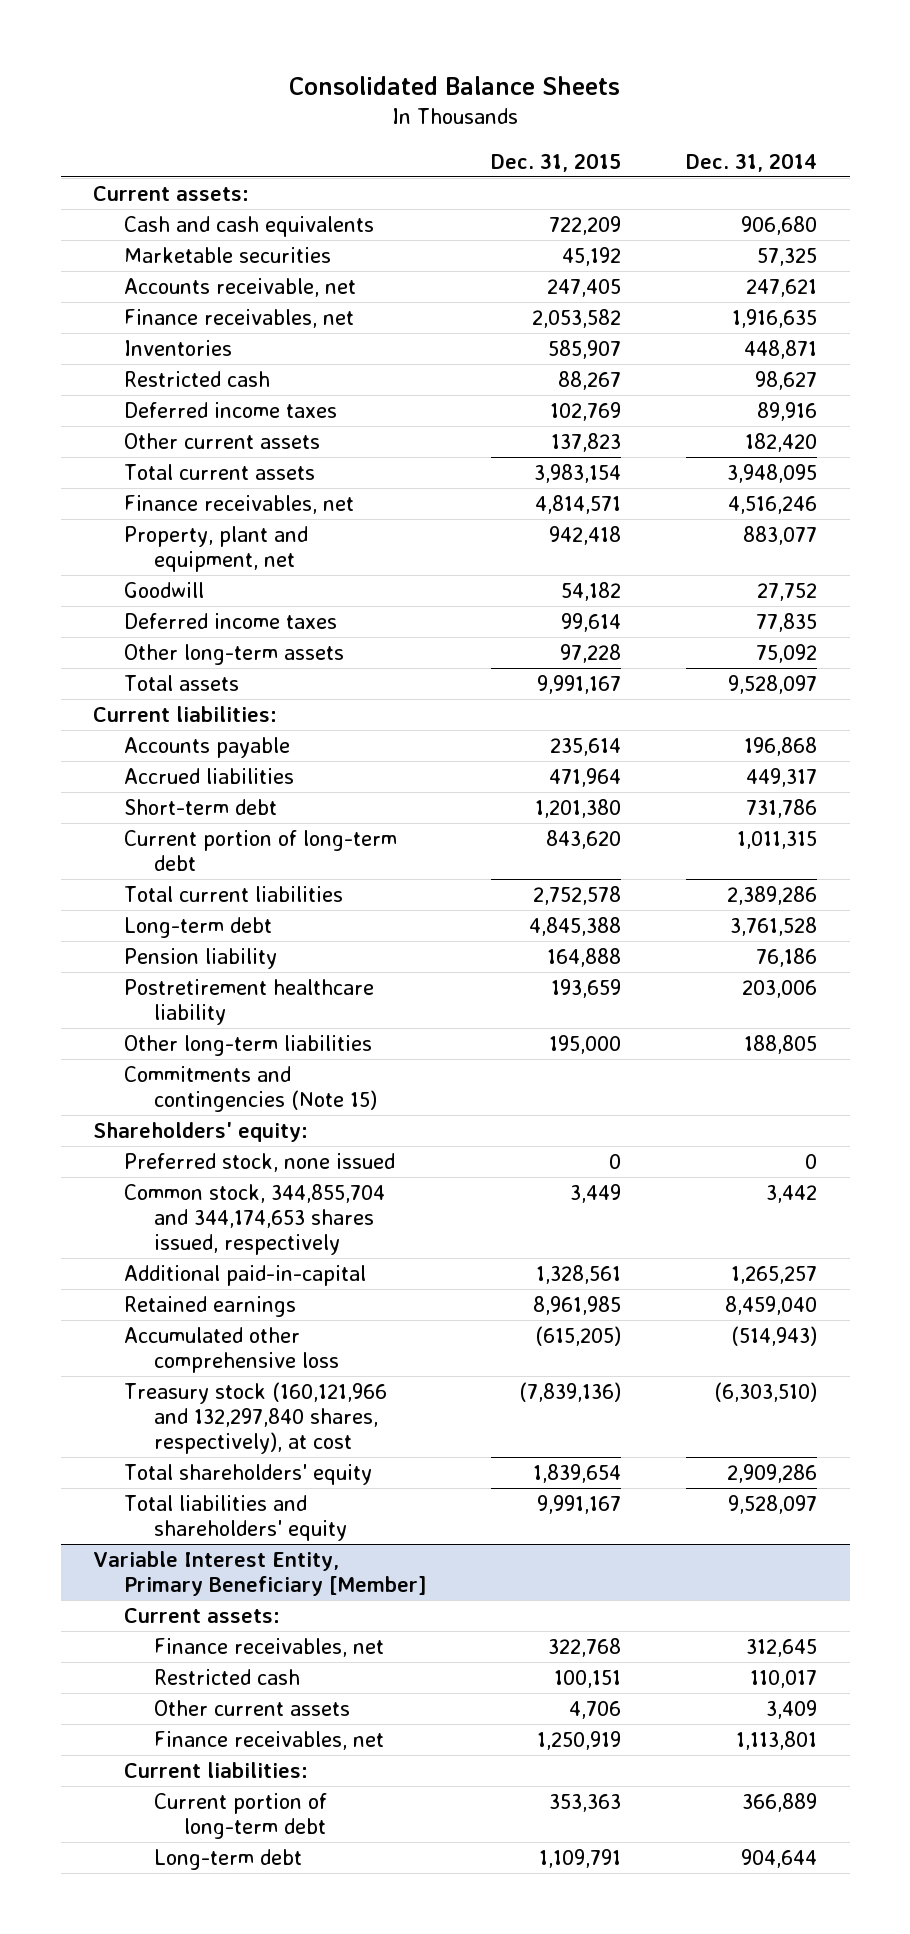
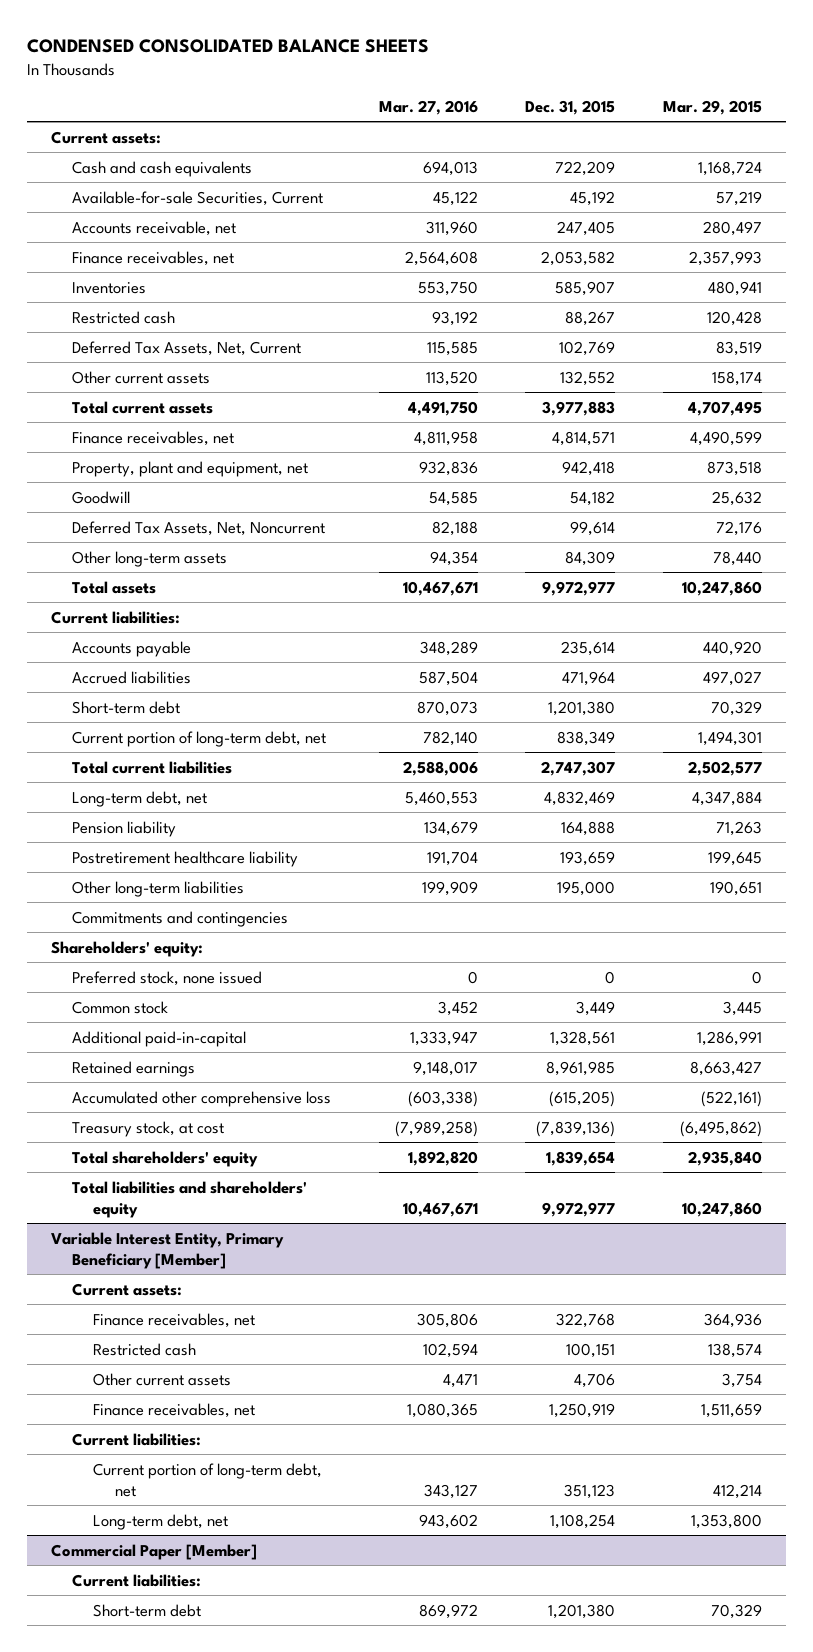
- Consolidated Balance Sheets
+ CONDENSED CONSOLIDATED BALANCE SHEETS
- | Dec. 31, 2015 | Dec. 31, 2014
+ | Mar. 27, 2016 | Dec. 31, 2015 | Mar. 29, 2015
- Marketable securities | 45,192 | 57,325
+ Available-for-sale Securities, Current | 45,122 | 45,192 | 57,219
- Deferred income taxes | 102,769 | 89,916
- Other current assets | 137,823 | 182,420
- Total current assets | 3,983,154 | 3,948,095
+ Deferred Tax Assets, Net, Current | 115,585 | 102,769 | 83,519
+ Other current assets | 113,520 | 132,552 | 158,174
+ Total current assets | 4,491,750 | 3,977,883 | 4,707,495
- Deferred income taxes | 99,614 | 77,835
- Other long-term assets | 97,228 | 75,092
- Total assets | 9,991,167 | 9,528,097
+ Deferred Tax Assets, Net, Noncurrent | 82,188 | 99,614 | 72,176
+ Other long-term assets | 94,354 | 84,309 | 78,440
+ Total assets | 10,467,671 | 9,972,977 | 10,247,860
- Current portion of long-term debt | 843,620 | 1,011,315
- Total current liabilities | 2,752,578 | 2,389,286
- Long-term debt | 4,845,388 | 3,761,528
+ Current portion of long-term debt, net | 782,140 | 838,349 | 1,494,301
+ Total current liabilities | 2,588,006 | 2,747,307 | 2,502,577
+ Long-term debt, net | 5,460,553 | 4,832,469 | 4,347,884
- Commitments and contingencies (Note 15)
+ Commitments and contingencies
- Common stock, 344,855,704 and 344,174,653 shares issued, respectively | 3,449 | 3,442
+ Common stock | 3,452 | 3,449 | 3,445
- Treasury stock (160,121,966 and 132,297,840 shares, respectively), at cost | (7,839,136) | (6,303,510)
+ Treasury stock, at cost | (7,989,258) | (7,839,136) | (6,495,862)
- Total liabilities and shareholders' equity | 9,991,167 | 9,528,097
+ Total liabilities and shareholders' equity | 10,467,671 | 9,972,977 | 10,247,860
@ Variable Interest Entity, Primary Beneficiary [Member]
- Current portion of long-term debt | 353,363 | 366,889
- Long-term debt | 1,109,791 | 904,644
+ Current portion of long-term debt, net | 343,127 | 351,123 | 412,214
+ Long-term debt, net | 943,602 | 1,108,254 | 1,353,800
+ Commercial Paper [Member]
+ Current liabilities:
+ Short-term debt | 869,972 | 1,201,380 | 70,329

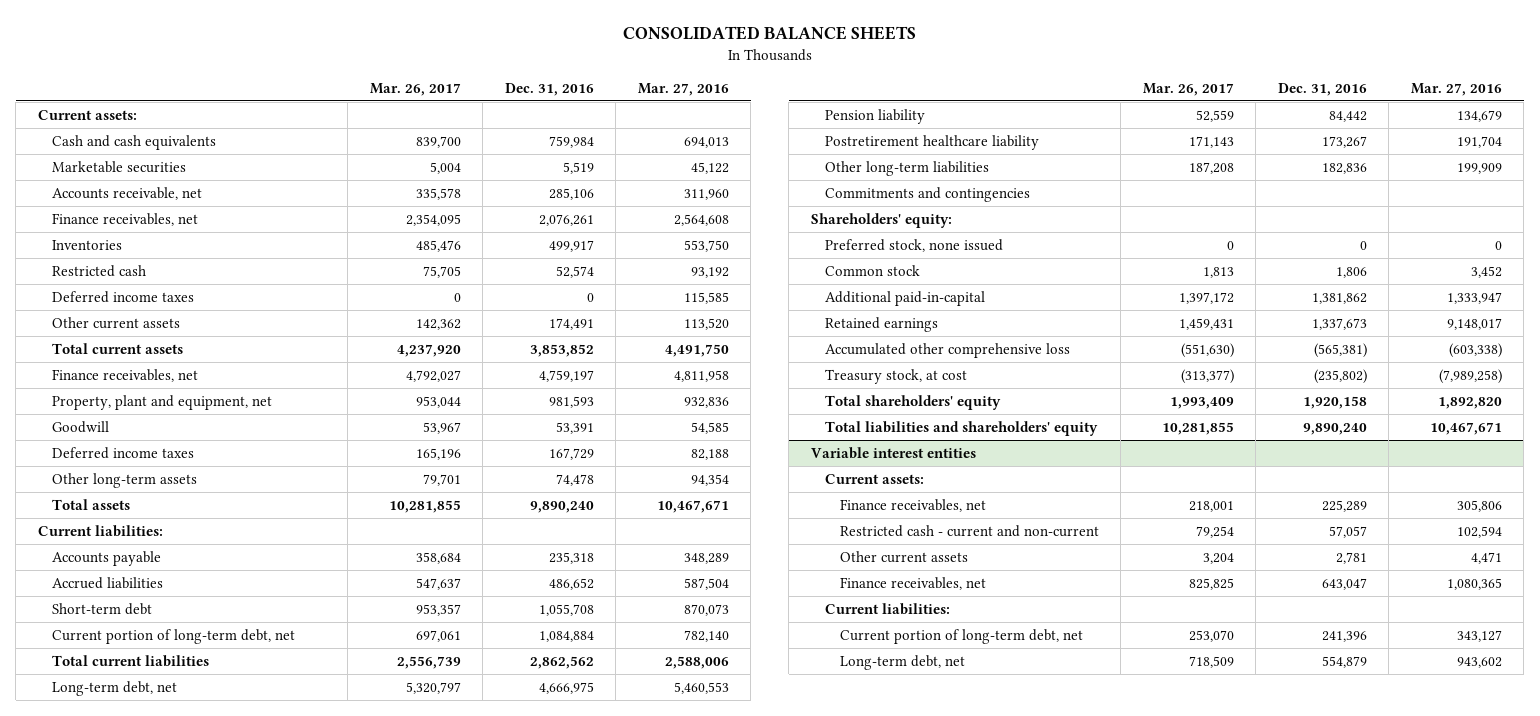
- CONDENSED CONSOLIDATED BALANCE SHEETS
+ CONSOLIDATED BALANCE SHEETS
- | Mar. 27, 2016 | Dec. 31, 2015 | Mar. 29, 2015
+ | Mar. 26, 2017 | Dec. 31, 2016 | Mar. 27, 2016
- Available-for-sale Securities, Current | 45,122 | 45,192 | 57,219
+ Marketable securities | 5,004 | 5,519 | 45,122
- Deferred Tax Assets, Net, Current | 115,585 | 102,769 | 83,519
+ Deferred income taxes | 0 | 0 | 115,585
- Deferred Tax Assets, Net, Noncurrent | 82,188 | 99,614 | 72,176
+ Deferred income taxes | 165,196 | 167,729 | 82,188
- Variable Interest Entity, Primary Beneficiary [Member]
+ Variable interest entities
- Restricted cash | 102,594 | 100,151 | 138,574
+ Restricted cash - current and non-current | 79,254 | 57,057 | 102,594
- Commercial Paper [Member]
- Current liabilities:
- Short-term debt | 869,972 | 1,201,380 | 70,329

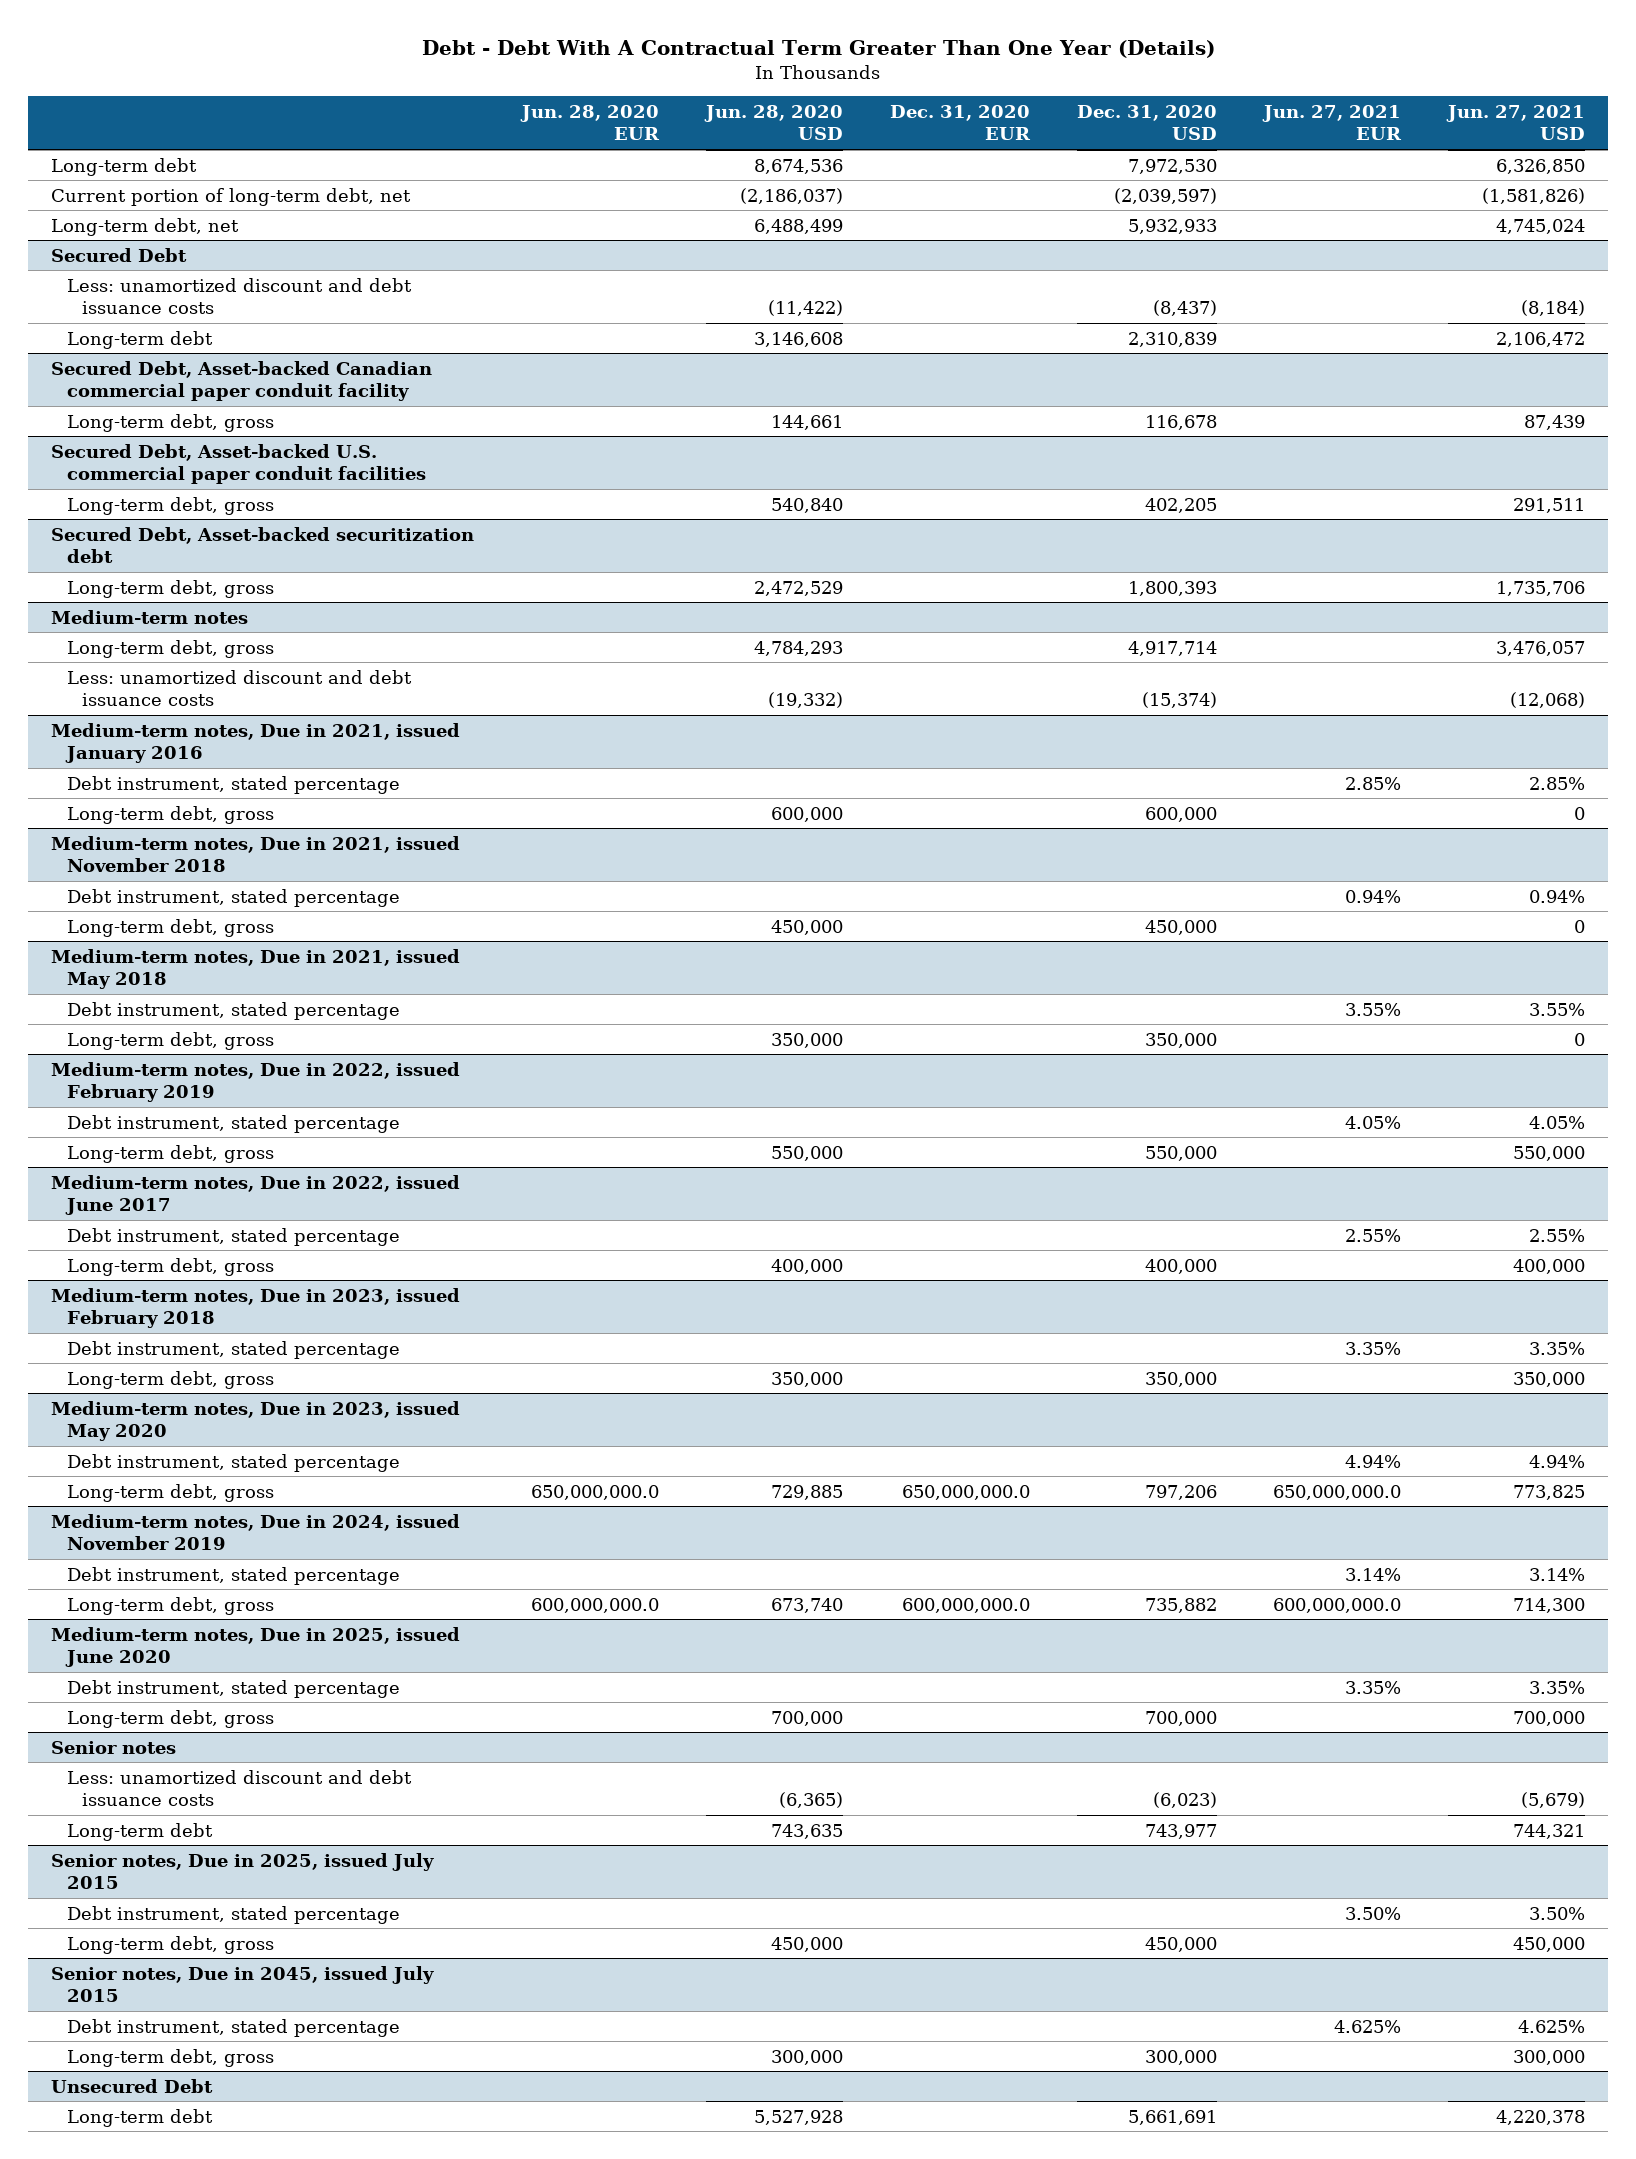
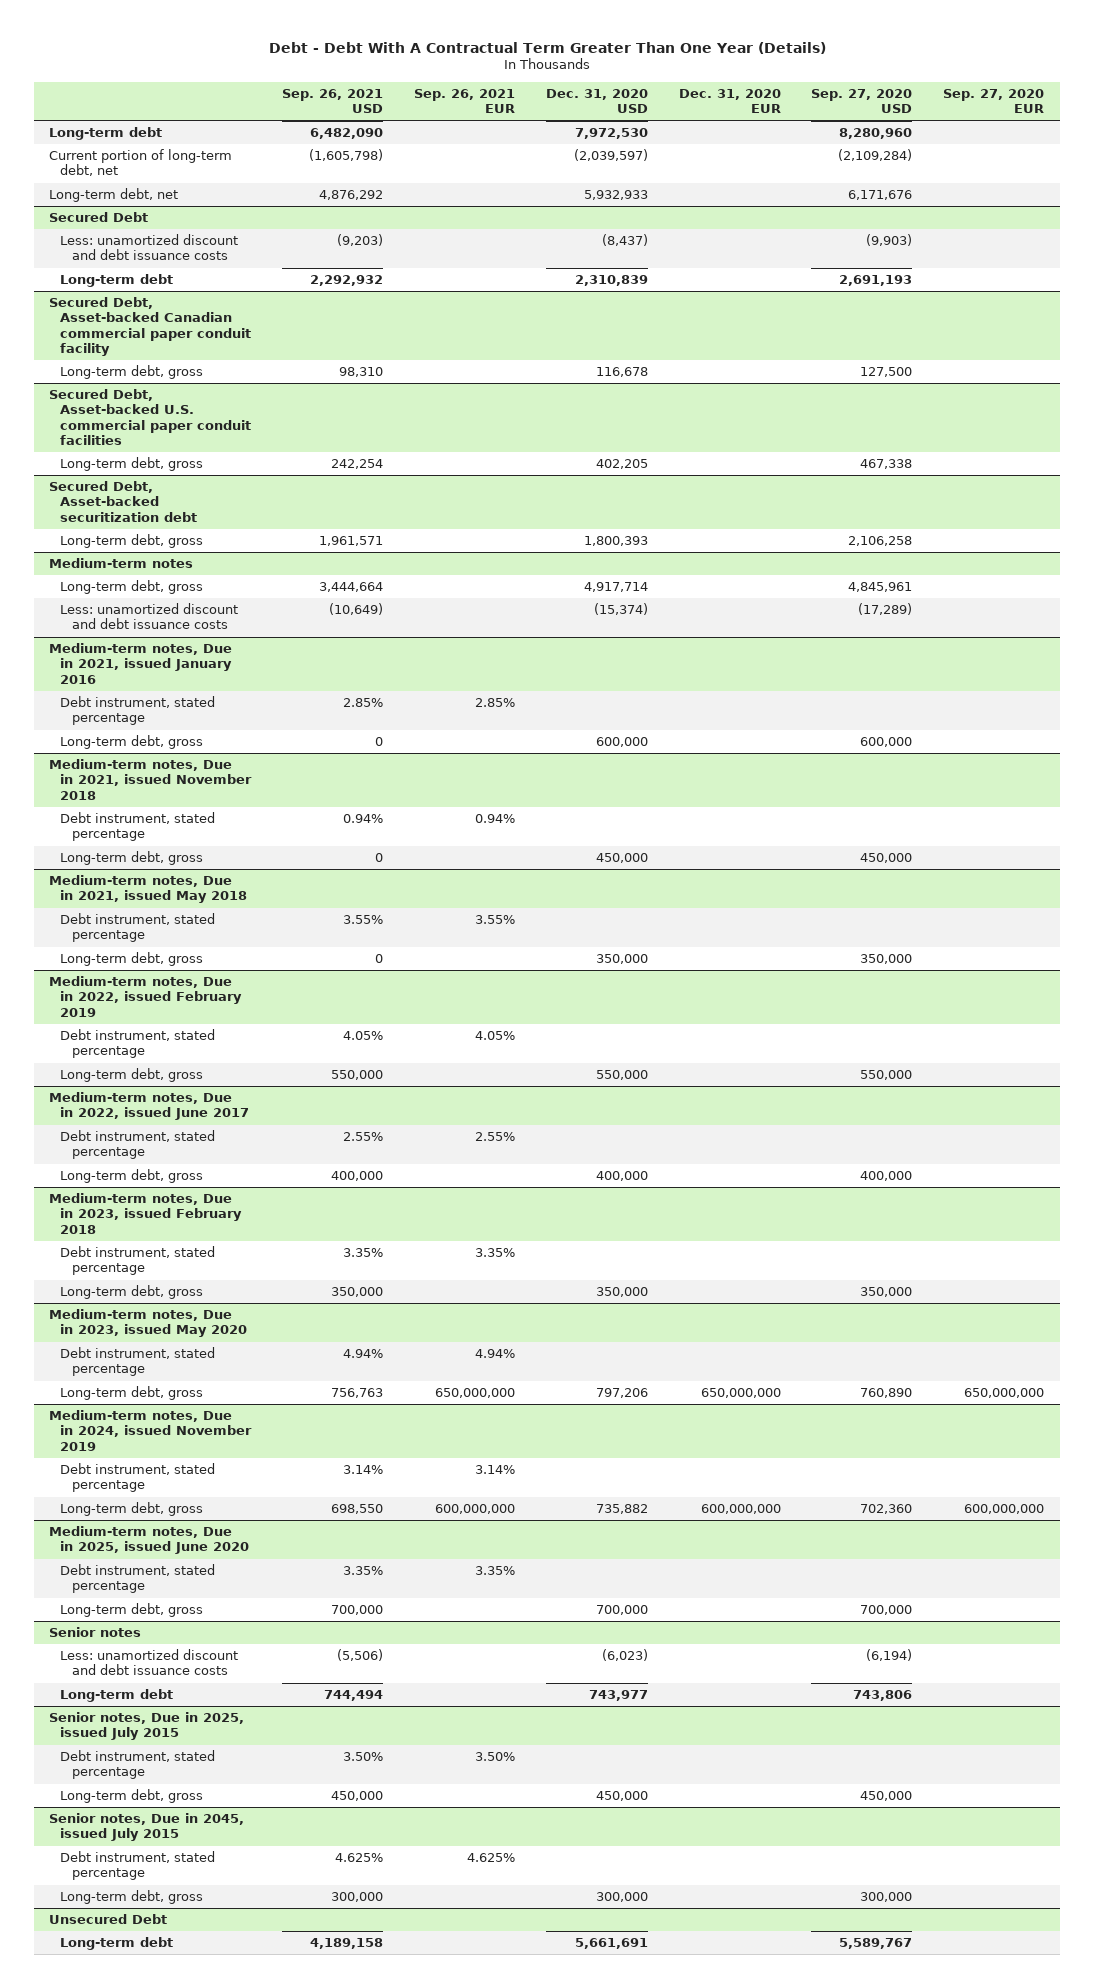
- | Jun. 28, 2020 EUR | Jun. 28, 2020 USD | Dec. 31, 2020 EUR | Dec. 31, 2020 USD | Jun. 27, 2021 EUR | Jun. 27, 2021 USD
+ | Sep. 26, 2021 USD | Sep. 26, 2021 EUR | Dec. 31, 2020 USD | Dec. 31, 2020 EUR | Sep. 27, 2020 USD | Sep. 27, 2020 EUR
@ Medium-term notes, Due in 2023, issued May 2020
- Long-term debt, gross | 650,000,000.0 | 729,885 | 650,000,000.0 | 797,206 | 650,000,000.0 | 773,825
+ Long-term debt, gross | 756,763 | 650,000,000 | 797,206 | 650,000,000 | 760,890 | 650,000,000
@ Medium-term notes, Due in 2024, issued November 2019
- Long-term debt, gross | 600,000,000.0 | 673,740 | 600,000,000.0 | 735,882 | 600,000,000.0 | 714,300
+ Long-term debt, gross | 698,550 | 600,000,000 | 735,882 | 600,000,000 | 702,360 | 600,000,000

